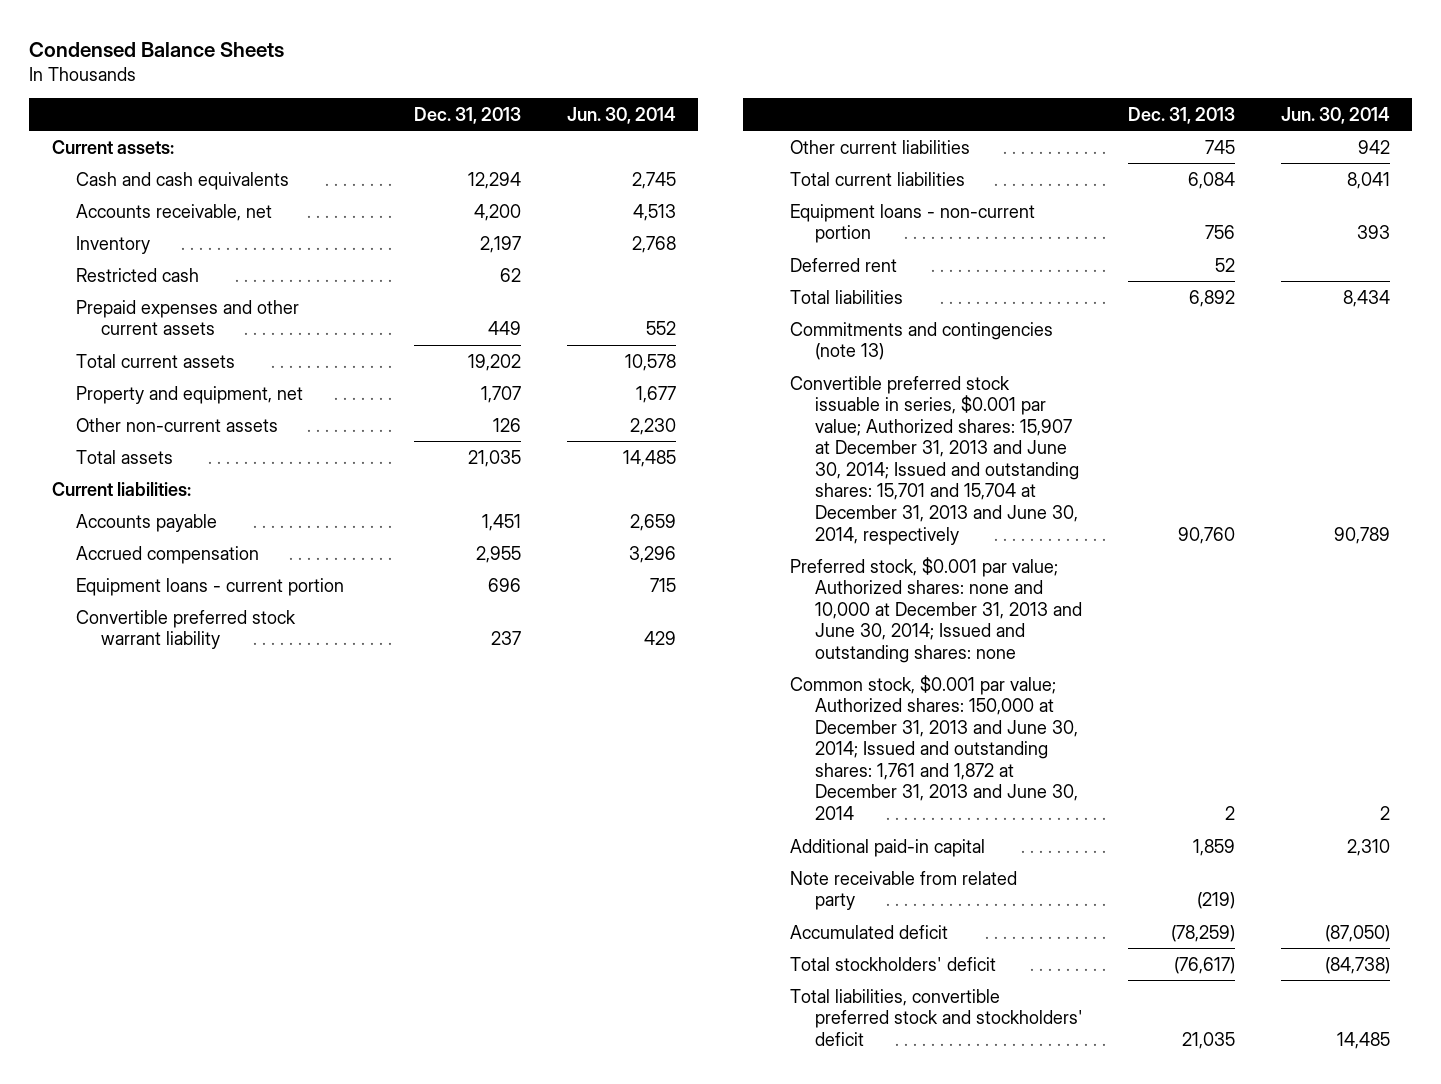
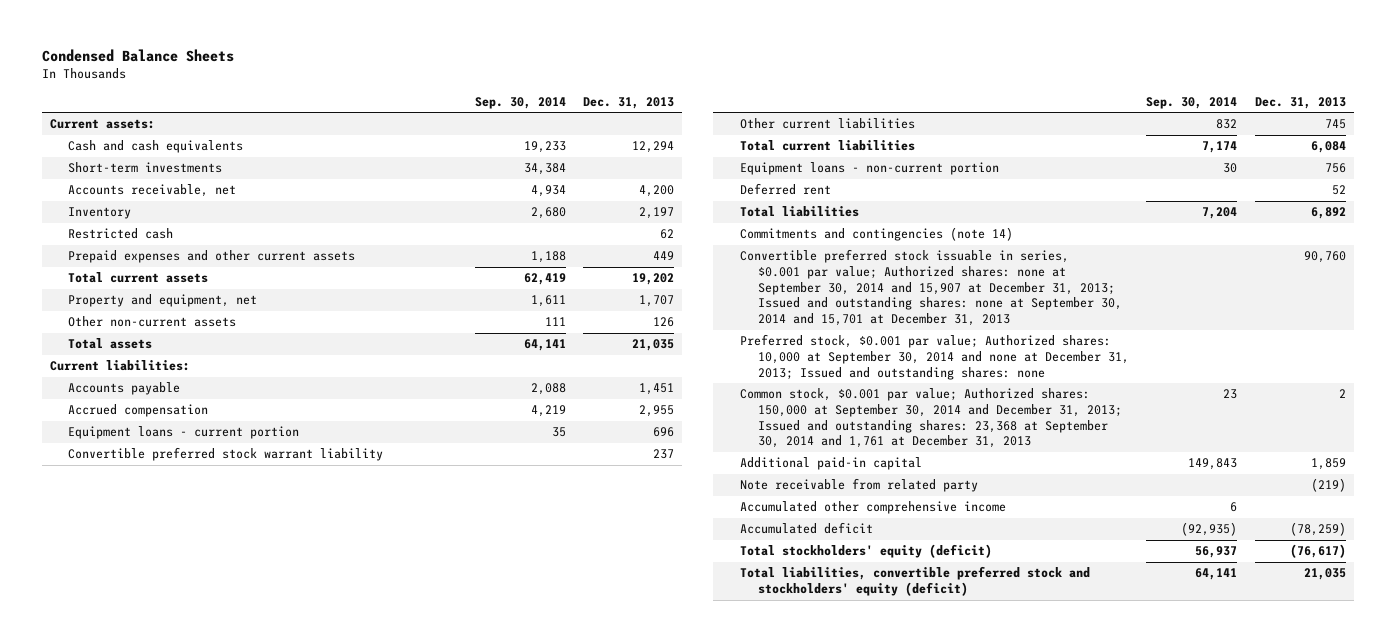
- | Dec. 31, 2013 | Jun. 30, 2014
+ | Sep. 30, 2014 | Dec. 31, 2013
+ Short-term investments | 34,384 |
- Commitments and contingencies (note 13)
- Convertible preferred stock issuable in series, $0.001 par value; Authorized shares: 15,907 at December 31, 2013 and June 30, 2014; Issued and outstanding shares: 15,701 and 15,704 at December 31, 2013 and June 30, 2014, respectively | 90,760 | 90,789
- Preferred stock, $0.001 par value; Authorized shares: none and 10,000 at December 31, 2013 and June 30, 2014; Issued and outstanding shares: none
- Common stock, $0.001 par value; Authorized shares: 150,000 at December 31, 2013 and June 30, 2014; Issued and outstanding shares: 1,761 and 1,872 at December 31, 2013 and June 30, 2014 | 2 | 2
+ Commitments and contingencies (note 14)
+ Convertible preferred stock issuable in series, $0.001 par value; Authorized shares: none at September 30, 2014 and 15,907 at December 31, 2013; Issued and outstanding shares: none at September 30, 2014 and 15,701 at December 31, 2013 | | 90,760
+ Preferred stock, $0.001 par value; Authorized shares: 10,000 at September 30, 2014 and none at December 31, 2013; Issued and outstanding shares: none
+ Common stock, $0.001 par value; Authorized shares: 150,000 at September 30, 2014 and December 31, 2013; Issued and outstanding shares: 23,368 at September 30, 2014 and 1,761 at December 31, 2013 | 23 | 2
+ Accumulated other comprehensive income | 6 |
- Total stockholders' deficit | (76,617) | (84,738)
- Total liabilities, convertible preferred stock and stockholders' deficit | 21,035 | 14,485
+ Total stockholders' equity (deficit) | 56,937 | (76,617)
+ Total liabilities, convertible preferred stock and stockholders' equity (deficit) | 64,141 | 21,035

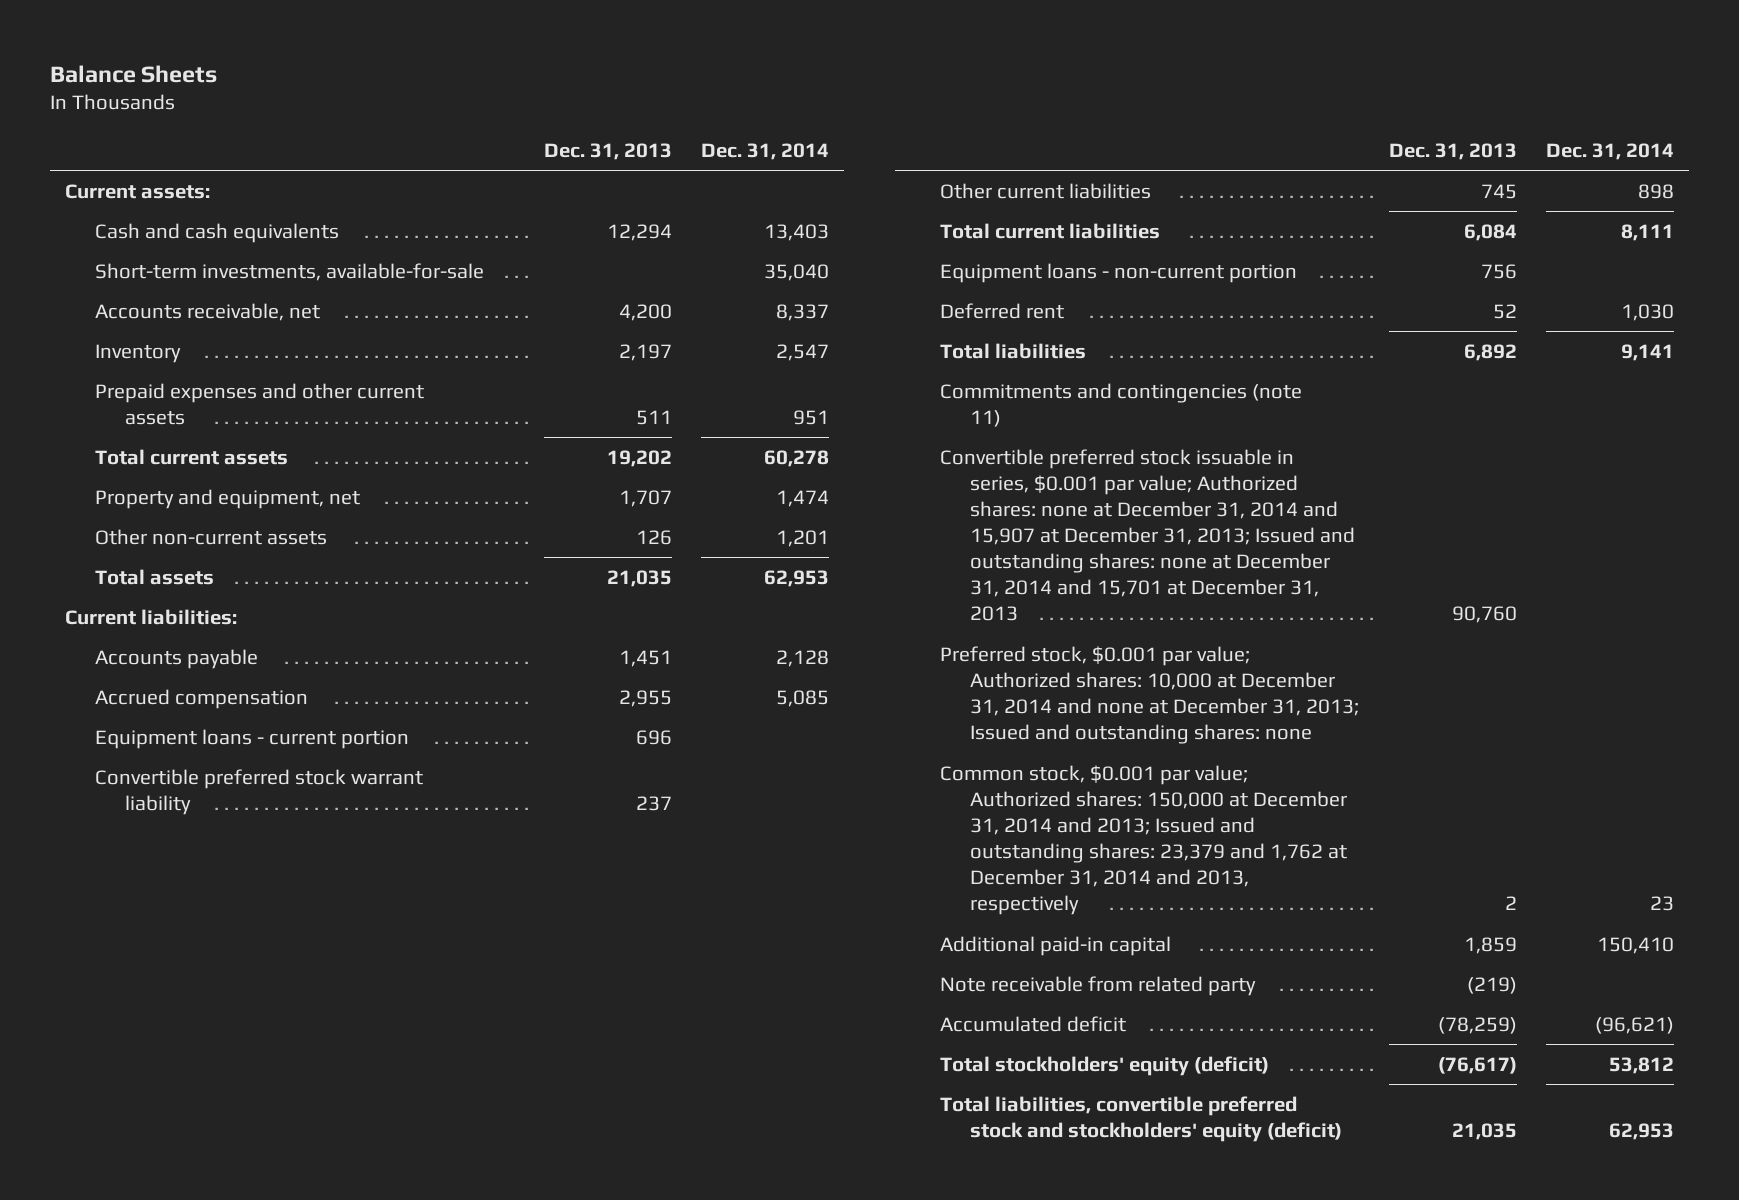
- Condensed Balance Sheets
+ Balance Sheets
- | Sep. 30, 2014 | Dec. 31, 2013
+ | Dec. 31, 2013 | Dec. 31, 2014
- Short-term investments | 34,384 |
+ Short-term investments, available-for-sale | | 35,040
- Restricted cash | | 62
- Prepaid expenses and other current assets | 1,188 | 449
+ Prepaid expenses and other current assets | 511 | 951
- Commitments and contingencies (note 14)
- Convertible preferred stock issuable in series, $0.001 par value; Authorized shares: none at September 30, 2014 and 15,907 at December 31, 2013; Issued and outstanding shares: none at September 30, 2014 and 15,701 at December 31, 2013 | | 90,760
- Preferred stock, $0.001 par value; Authorized shares: 10,000 at September 30, 2014 and none at December 31, 2013; Issued and outstanding shares: none
- Common stock, $0.001 par value; Authorized shares: 150,000 at September 30, 2014 and December 31, 2013; Issued and outstanding shares: 23,368 at September 30, 2014 and 1,761 at December 31, 2013 | 23 | 2
+ Commitments and contingencies (note 11)
+ Convertible preferred stock issuable in series, $0.001 par value; Authorized shares: none at December 31, 2014 and 15,907 at December 31, 2013; Issued and outstanding shares: none at December 31, 2014 and 15,701 at December 31, 2013 | 90,760 |
+ Preferred stock, $0.001 par value; Authorized shares: 10,000 at December 31, 2014 and none at December 31, 2013; Issued and outstanding shares: none
+ Common stock, $0.001 par value; Authorized shares: 150,000 at December 31, 2014 and 2013; Issued and outstanding shares: 23,379 and 1,762 at December 31, 2014 and 2013, respectively | 2 | 23
- Accumulated other comprehensive income | 6 |

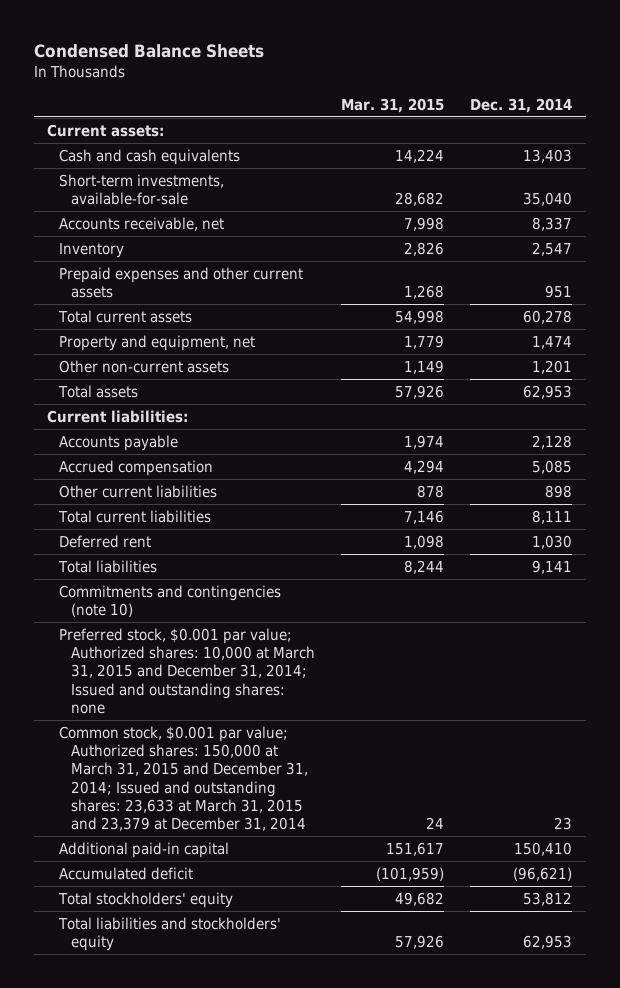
- Balance Sheets
+ Condensed Balance Sheets
- | Dec. 31, 2013 | Dec. 31, 2014
+ | Mar. 31, 2015 | Dec. 31, 2014
- Equipment loans - current portion | 696 |
- Convertible preferred stock warrant liability | 237 |
- Equipment loans - non-current portion | 756 |
- Commitments and contingencies (note 11)
- Convertible preferred stock issuable in series, $0.001 par value; Authorized shares: none at December 31, 2014 and 15,907 at December 31, 2013; Issued and outstanding shares: none at December 31, 2014 and 15,701 at December 31, 2013 | 90,760 |
- Preferred stock, $0.001 par value; Authorized shares: 10,000 at December 31, 2014 and none at December 31, 2013; Issued and outstanding shares: none
- Common stock, $0.001 par value; Authorized shares: 150,000 at December 31, 2014 and 2013; Issued and outstanding shares: 23,379 and 1,762 at December 31, 2014 and 2013, respectively | 2 | 23
+ Commitments and contingencies (note 10)
+ Preferred stock, $0.001 par value; Authorized shares: 10,000 at March 31, 2015 and December 31, 2014; Issued and outstanding shares: none
+ Common stock, $0.001 par value; Authorized shares: 150,000 at March 31, 2015 and December 31, 2014; Issued and outstanding shares: 23,633 at March 31, 2015 and 23,379 at December 31, 2014 | 24 | 23
- Note receivable from related party | (219) |
- Total stockholders' equity (deficit) | (76,617) | 53,812
- Total liabilities, convertible preferred stock and stockholders' equity (deficit) | 21,035 | 62,953
+ Total stockholders' equity | 49,682 | 53,812
+ Total liabilities and stockholders' equity | 57,926 | 62,953

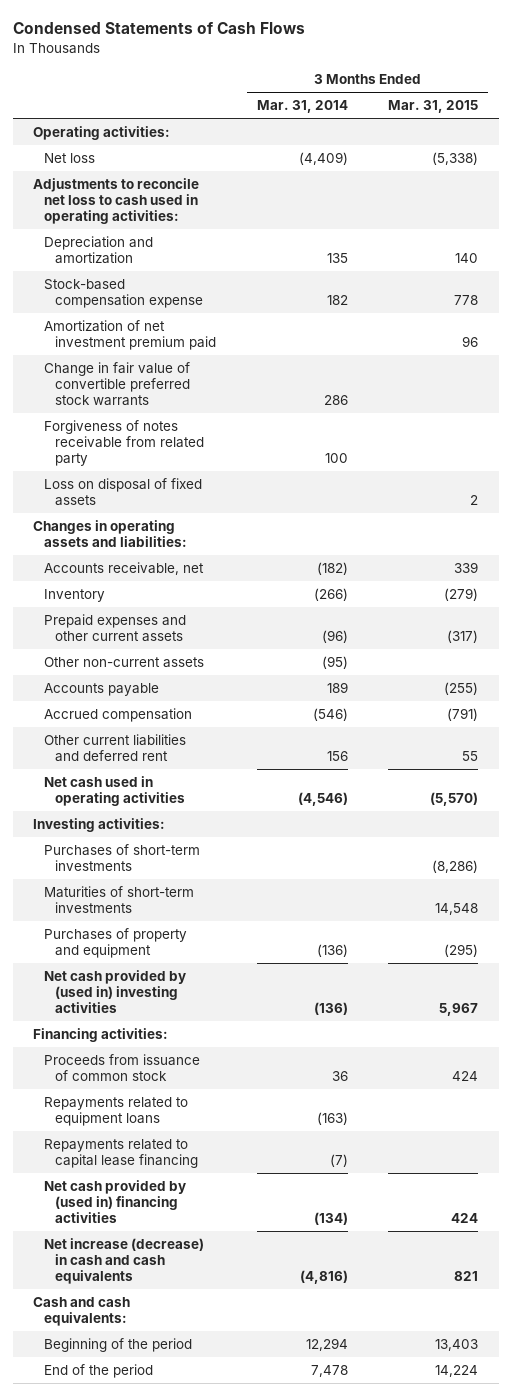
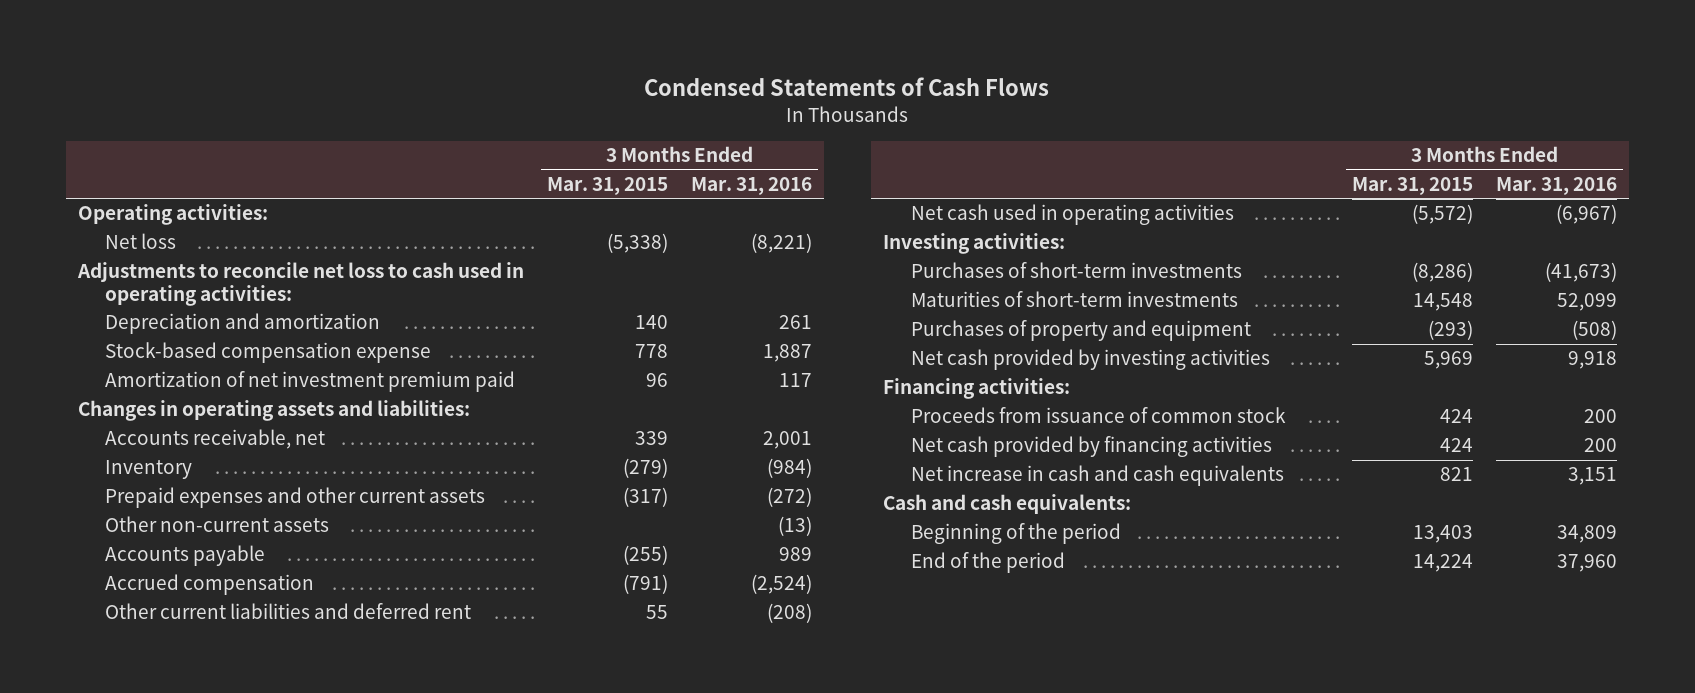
- | 3 Months Ended Mar. 31, 2014 | 3 Months Ended Mar. 31, 2015
+ | 3 Months Ended Mar. 31, 2015 | 3 Months Ended Mar. 31, 2016
- Change in fair value of convertible preferred stock warrants | 286 |
- Forgiveness of notes receivable from related party | 100 |
- Loss on disposal of fixed assets | | 2
- Net cash used in operating activities | (4,546) | (5,570)
+ Net cash used in operating activities | (5,572) | (6,967)
- Purchases of property and equipment | (136) | (295)
- Net cash provided by (used in) investing activities | (136) | 5,967
+ Purchases of property and equipment | (293) | (508)
+ Net cash provided by investing activities | 5,969 | 9,918
- Repayments related to equipment loans | (163) |
- Repayments related to capital lease financing | (7) |
- Net cash provided by (used in) financing activities | (134) | 424
- Net increase (decrease) in cash and cash equivalents | (4,816) | 821
+ Net cash provided by financing activities | 424 | 200
+ Net increase in cash and cash equivalents | 821 | 3,151

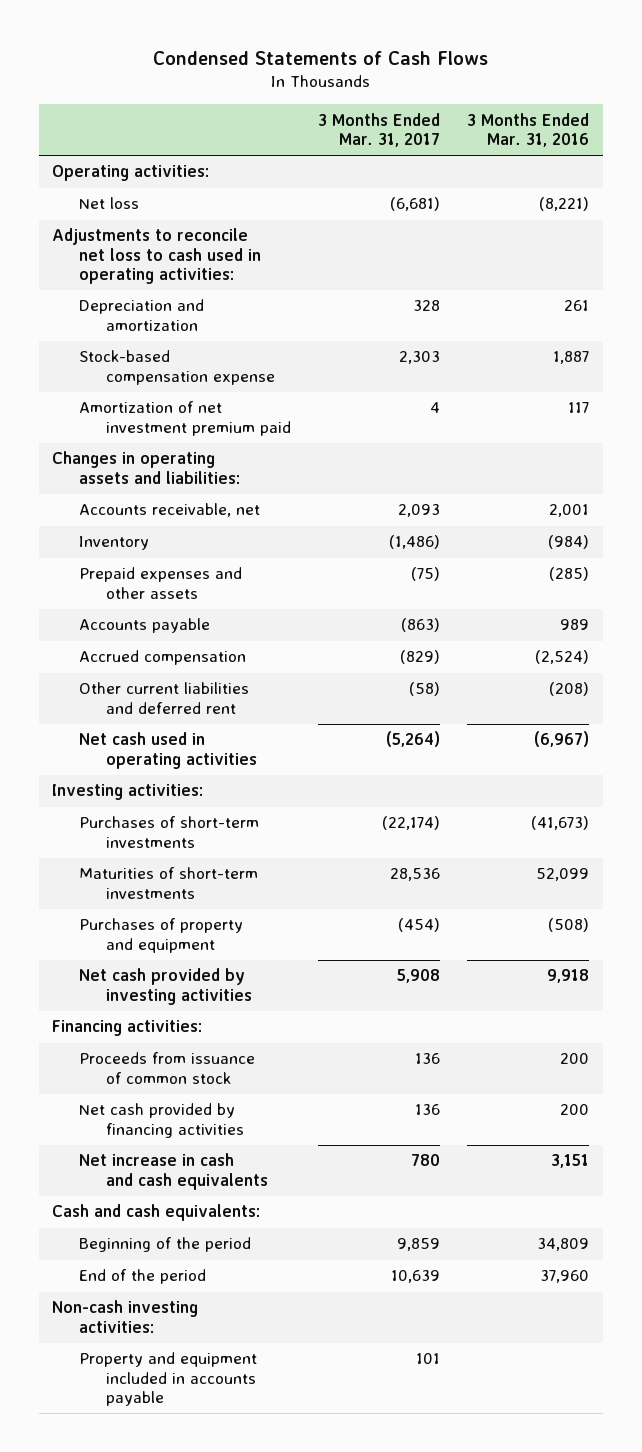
- | 3 Months Ended Mar. 31, 2015 | 3 Months Ended Mar. 31, 2016
+ | 3 Months Ended Mar. 31, 2017 | 3 Months Ended Mar. 31, 2016
- Prepaid expenses and other current assets | (317) | (272)
- Other non-current assets | | (13)
+ Prepaid expenses and other assets | (75) | (285)
+ Non-cash investing activities:
+ Property and equipment included in accounts payable | 101 |

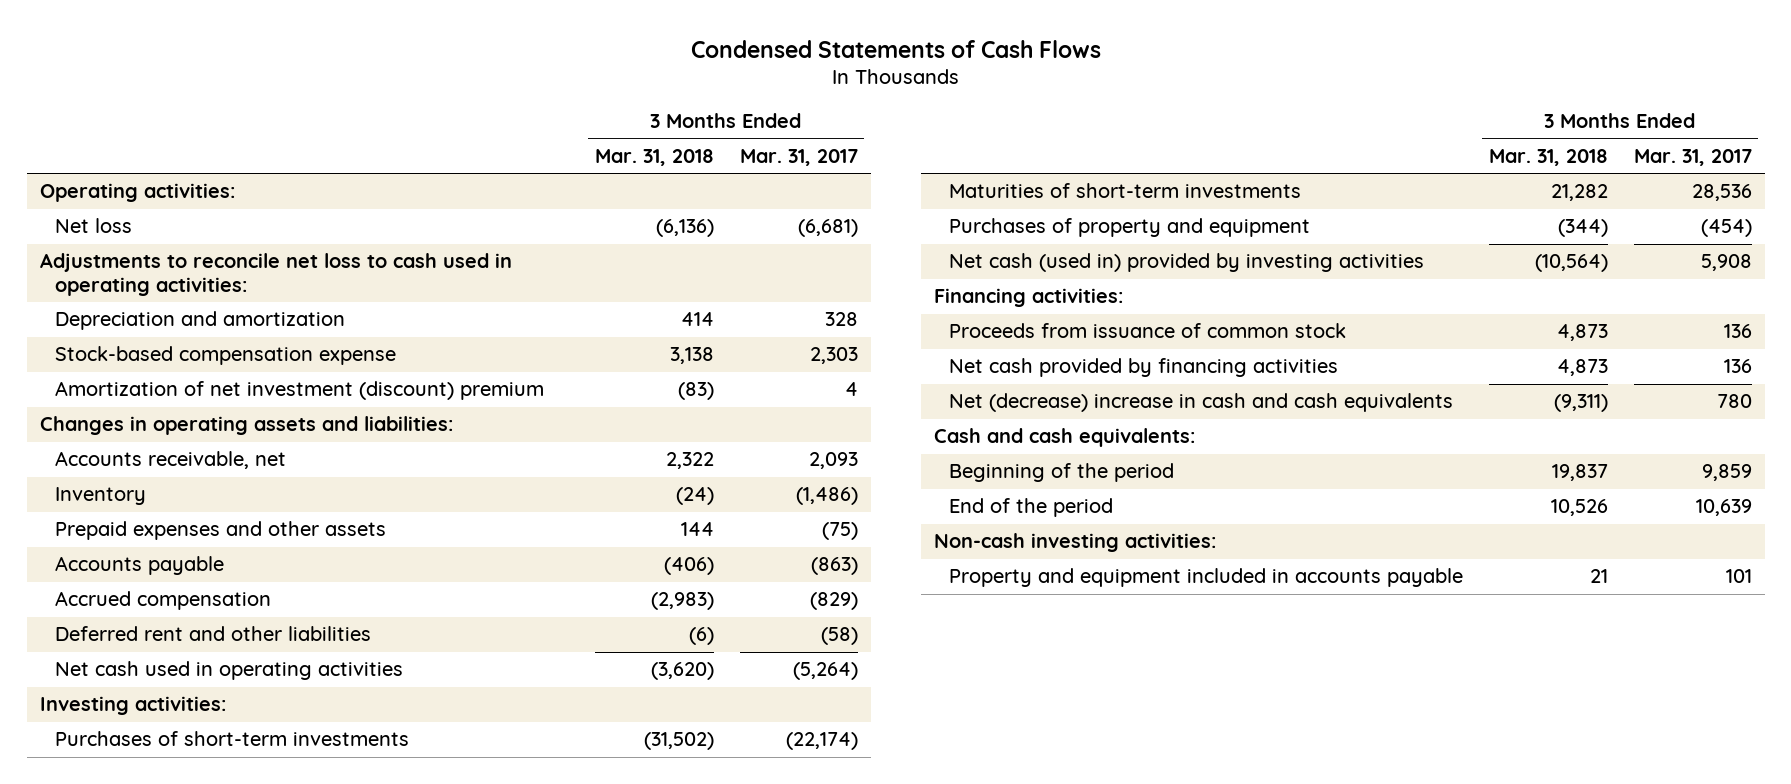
- | 3 Months Ended Mar. 31, 2017 | 3 Months Ended Mar. 31, 2016
+ | 3 Months Ended Mar. 31, 2018 | 3 Months Ended Mar. 31, 2017
- Amortization of net investment premium paid | 4 | 117
+ Amortization of net investment (discount) premium | (83) | 4
- Other current liabilities and deferred rent | (58) | (208)
+ Deferred rent and other liabilities | (6) | (58)
- Net cash provided by investing activities | 5,908 | 9,918
+ Net cash (used in) provided by investing activities | (10,564) | 5,908
- Net increase in cash and cash equivalents | 780 | 3,151
+ Net (decrease) increase in cash and cash equivalents | (9,311) | 780

